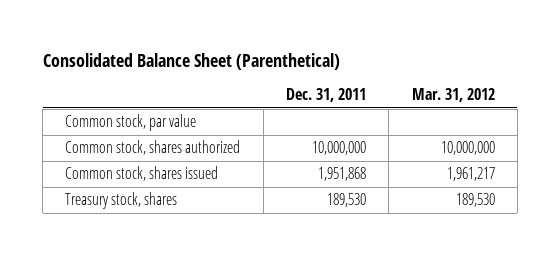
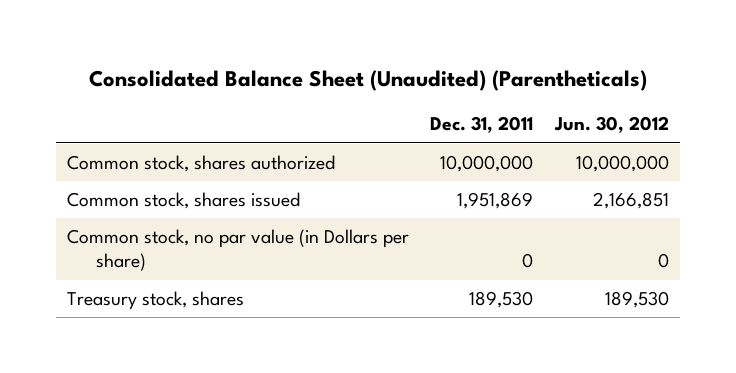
- Consolidated Balance Sheet (Parenthetical)
+ Consolidated Balance Sheet (Unaudited) (Parentheticals)
- | Dec. 31, 2011 | Mar. 31, 2012
+ | Dec. 31, 2011 | Jun. 30, 2012
- Common stock, par value
- Common stock, shares issued | 1,951,868 | 1,961,217
+ Common stock, shares issued | 1,951,869 | 2,166,851
+ Common stock, no par value (in Dollars per share) | 0 | 0

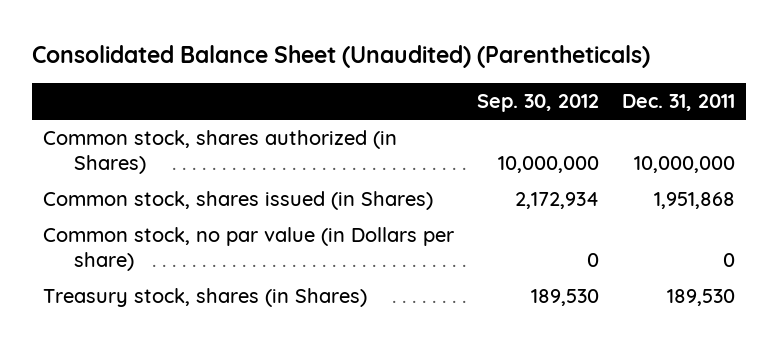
- | Dec. 31, 2011 | Jun. 30, 2012
+ | Sep. 30, 2012 | Dec. 31, 2011
- Common stock, shares authorized | 10,000,000 | 10,000,000
- Common stock, shares issued | 1,951,869 | 2,166,851
+ Common stock, shares authorized (in Shares) | 10,000,000 | 10,000,000
+ Common stock, shares issued (in Shares) | 2,172,934 | 1,951,868
- Treasury stock, shares | 189,530 | 189,530
+ Treasury stock, shares (in Shares) | 189,530 | 189,530

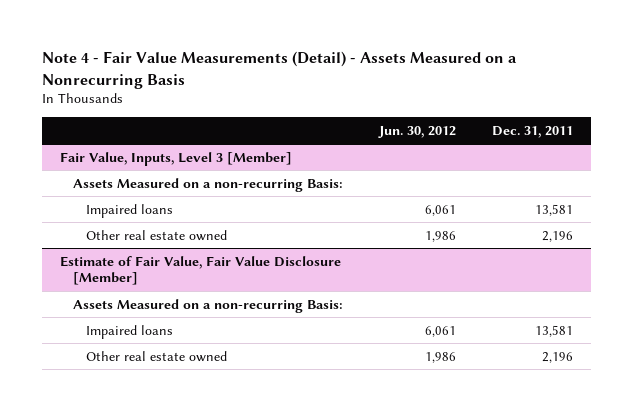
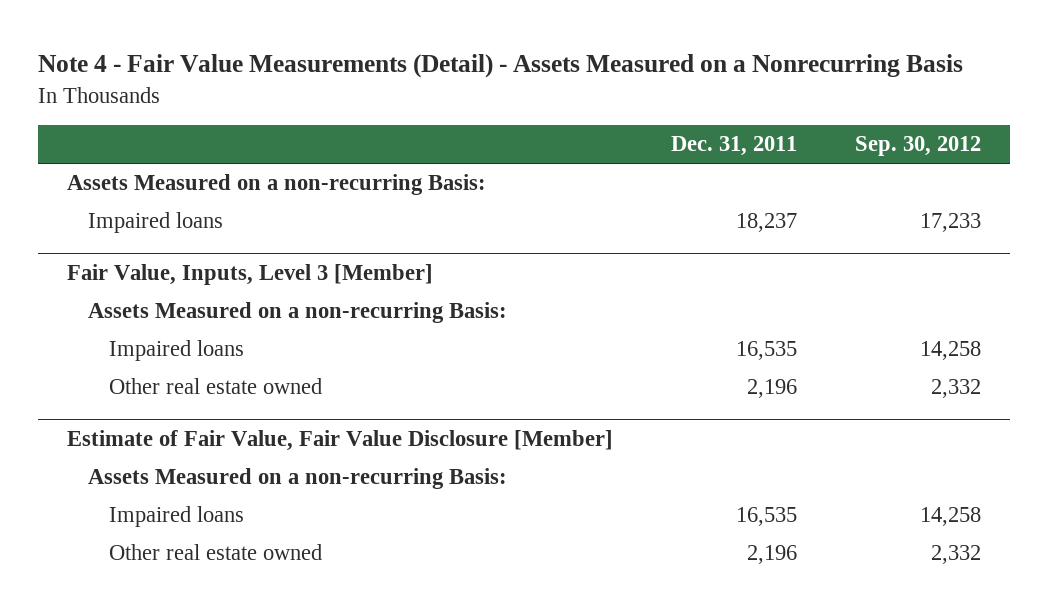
- | Jun. 30, 2012 | Dec. 31, 2011
+ | Dec. 31, 2011 | Sep. 30, 2012
+ Assets Measured on a non-recurring Basis:
+ Impaired loans | 18,237 | 17,233
@ Fair Value, Inputs, Level 3 [Member]
- Impaired loans | 6,061 | 13,581
+ Impaired loans | 16,535 | 14,258
@ Estimate of Fair Value, Fair Value Disclosure [Member]
- Impaired loans | 6,061 | 13,581
+ Impaired loans | 16,535 | 14,258

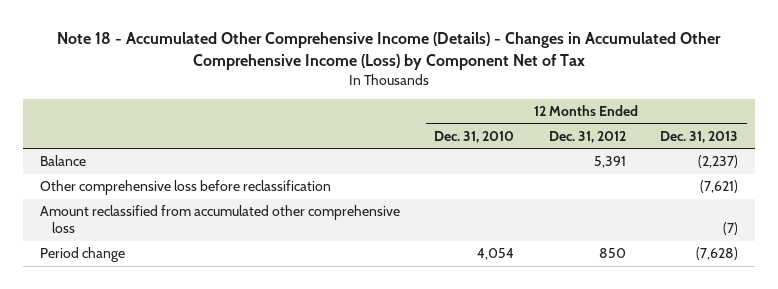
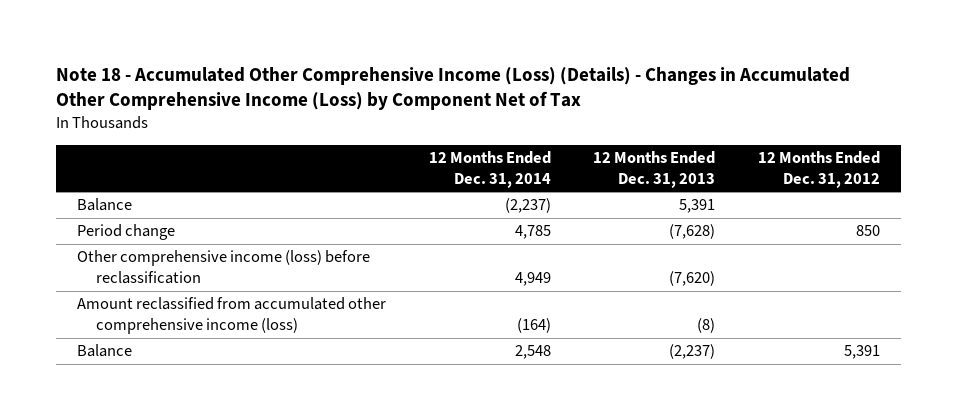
- Note 18 - Accumulated Other Comprehensive Income (Details) - Changes in Accumulated Other Comprehensive Income (Loss) by Component Net of Tax
+ Note 18 - Accumulated Other Comprehensive Income (Loss) (Details) - Changes in Accumulated Other Comprehensive Income (Loss) by Component Net of Tax
- | 12 Months Ended Dec. 31, 2010 | 12 Months Ended Dec. 31, 2012 | 12 Months Ended Dec. 31, 2013
+ | 12 Months Ended Dec. 31, 2014 | 12 Months Ended Dec. 31, 2013 | 12 Months Ended Dec. 31, 2012
- Other comprehensive loss before reclassification | | | (7,621)
- Amount reclassified from accumulated other comprehensive loss | | | (7)
+ Balance | (2,237) | 5,391 |
+ Other comprehensive income (loss) before reclassification | 4,949 | (7,620) |
+ Amount reclassified from accumulated other comprehensive income (loss) | (164) | (8) |
moved down: Balance | 2,548 | (2,237) | 5,391

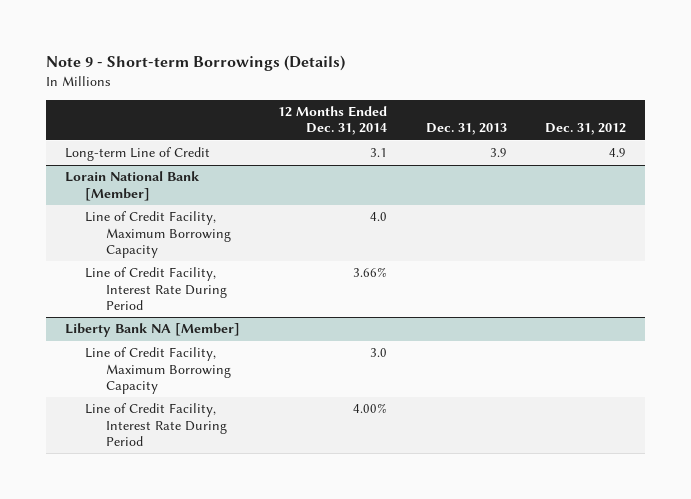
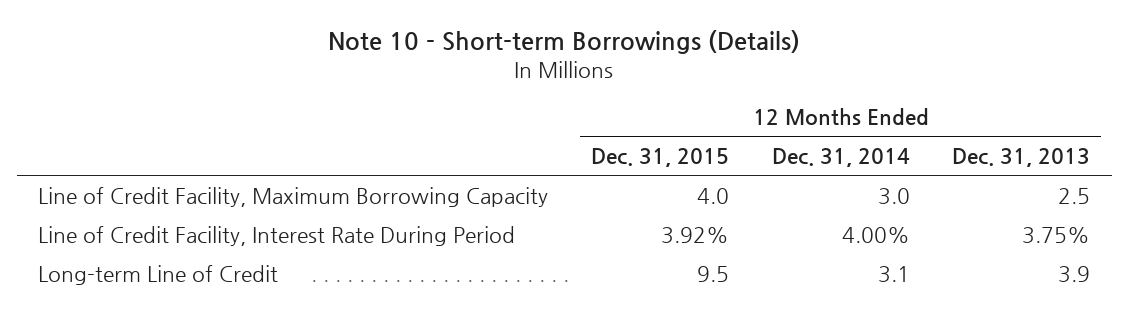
- Note 9 - Short-term Borrowings (Details)
+ Note 10 - Short-term Borrowings (Details)
- | 12 Months Ended Dec. 31, 2014 | Dec. 31, 2013 | Dec. 31, 2012
+ | 12 Months Ended Dec. 31, 2015 | 12 Months Ended Dec. 31, 2014 | 12 Months Ended Dec. 31, 2013
- Lorain National Bank [Member]
- Line of Credit Facility, Maximum Borrowing Capacity | 4.0 | |
- Line of Credit Facility, Interest Rate During Period | 3.66% | |
- Liberty Bank NA [Member]
moved down: Long-term Line of Credit | 9.5 | 3.1 | 3.9

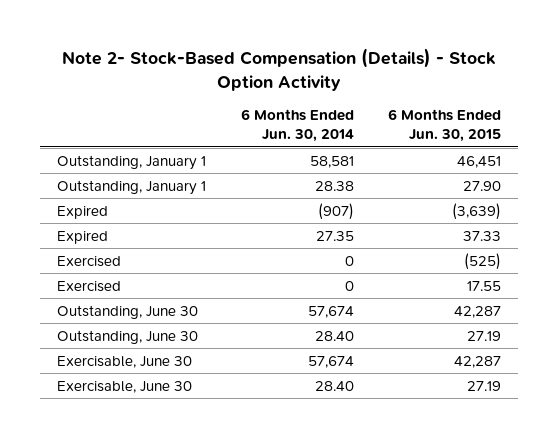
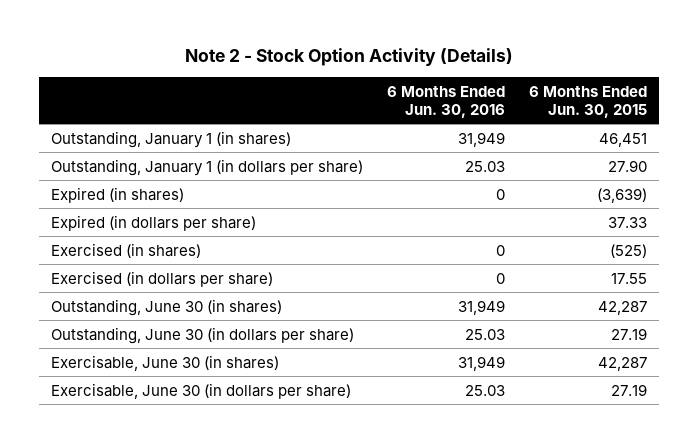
- Note 2- Stock-Based Compensation (Details) - Stock Option Activity
+ Note 2 - Stock Option Activity (Details)
- | 6 Months Ended Jun. 30, 2014 | 6 Months Ended Jun. 30, 2015
+ | 6 Months Ended Jun. 30, 2016 | 6 Months Ended Jun. 30, 2015
- Outstanding, January 1 | 58,581 | 46,451
- Outstanding, January 1 | 28.38 | 27.90
- Expired | (907) | (3,639)
- Expired | 27.35 | 37.33
- Exercised | 0 | (525)
- Exercised | 0 | 17.55
- Outstanding, June 30 | 57,674 | 42,287
- Outstanding, June 30 | 28.40 | 27.19
- Exercisable, June 30 | 57,674 | 42,287
- Exercisable, June 30 | 28.40 | 27.19
+ Outstanding, January 1 (in shares) | 31,949 | 46,451
+ Outstanding, January 1 (in dollars per share) | 25.03 | 27.90
+ Expired (in shares) | 0 | (3,639)
+ Expired (in dollars per share) | | 37.33
+ Exercised (in shares) | 0 | (525)
+ Exercised (in dollars per share) | 0 | 17.55
+ Outstanding, June 30 (in shares) | 31,949 | 42,287
+ Outstanding, June 30 (in dollars per share) | 25.03 | 27.19
+ Exercisable, June 30 (in shares) | 31,949 | 42,287
+ Exercisable, June 30 (in dollars per share) | 25.03 | 27.19

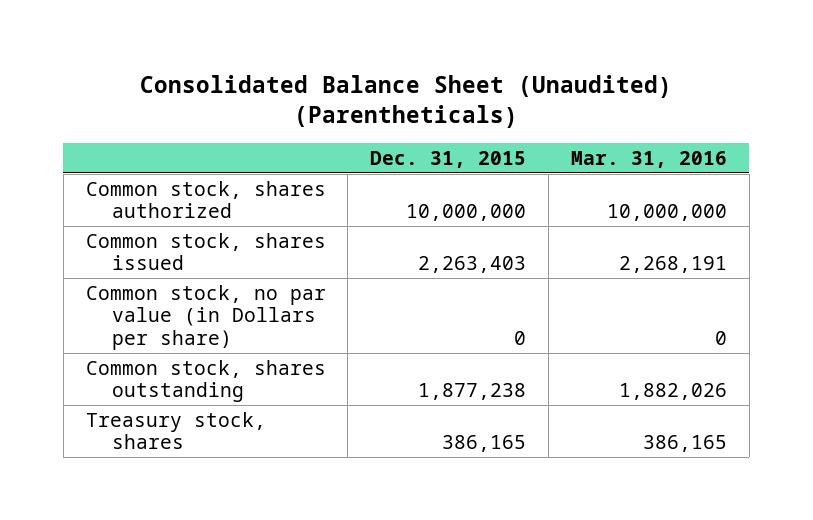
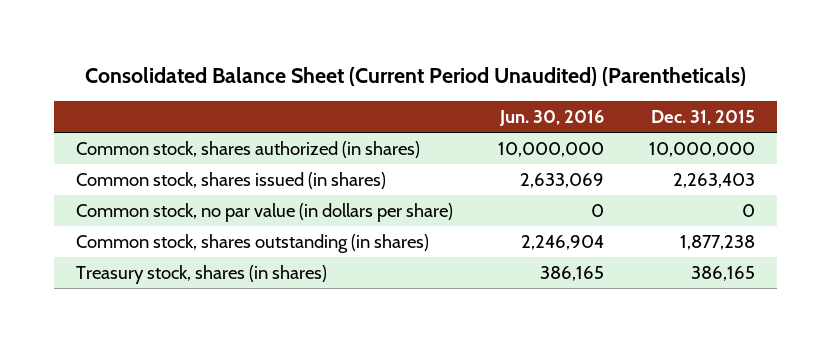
- Consolidated Balance Sheet (Unaudited) (Parentheticals)
+ Consolidated Balance Sheet (Current Period Unaudited) (Parentheticals)
- | Dec. 31, 2015 | Mar. 31, 2016
+ | Jun. 30, 2016 | Dec. 31, 2015
- Common stock, shares authorized | 10,000,000 | 10,000,000
- Common stock, shares issued | 2,263,403 | 2,268,191
- Common stock, no par value (in Dollars per share) | 0 | 0
- Common stock, shares outstanding | 1,877,238 | 1,882,026
- Treasury stock, shares | 386,165 | 386,165
+ Common stock, shares authorized (in shares) | 10,000,000 | 10,000,000
+ Common stock, shares issued (in shares) | 2,633,069 | 2,263,403
+ Common stock, no par value (in dollars per share) | 0 | 0
+ Common stock, shares outstanding (in shares) | 2,246,904 | 1,877,238
+ Treasury stock, shares (in shares) | 386,165 | 386,165

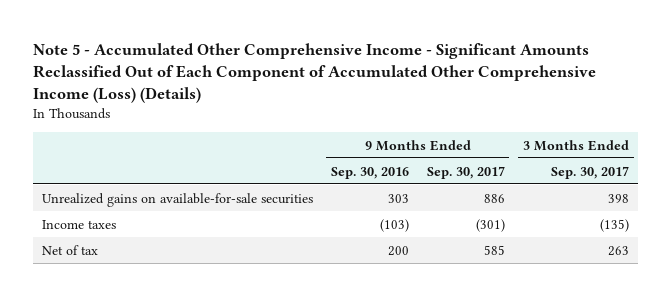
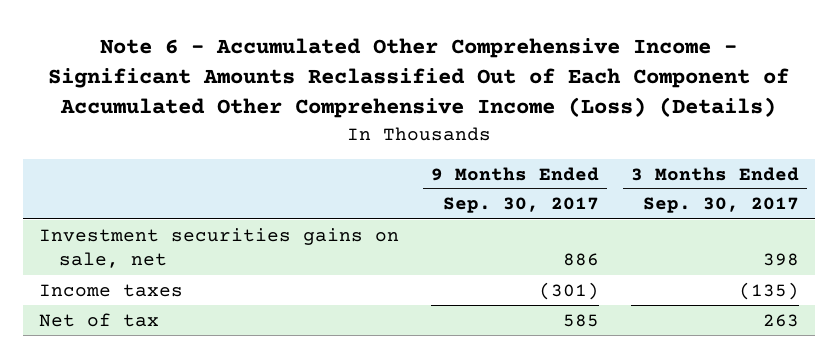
- Note 5 - Accumulated Other Comprehensive Income - Significant Amounts Reclassified Out of Each Component of Accumulated Other Comprehensive Income (Loss) (Details)
+ Note 6 - Accumulated Other Comprehensive Income - Significant Amounts Reclassified Out of Each Component of Accumulated Other Comprehensive Income (Loss) (Details)
- | 9 Months Ended Sep. 30, 2016 | 9 Months Ended Sep. 30, 2017 | 3 Months Ended Sep. 30, 2017
+ | 9 Months Ended Sep. 30, 2017 | 3 Months Ended Sep. 30, 2017
- Unrealized gains on available-for-sale securities | 303 | 886 | 398
+ Investment securities gains on sale, net | 886 | 398

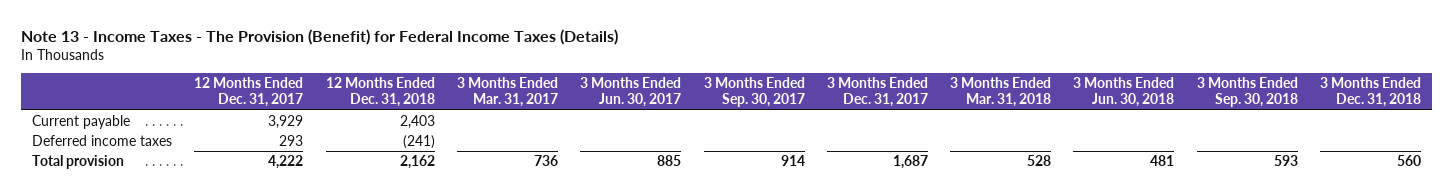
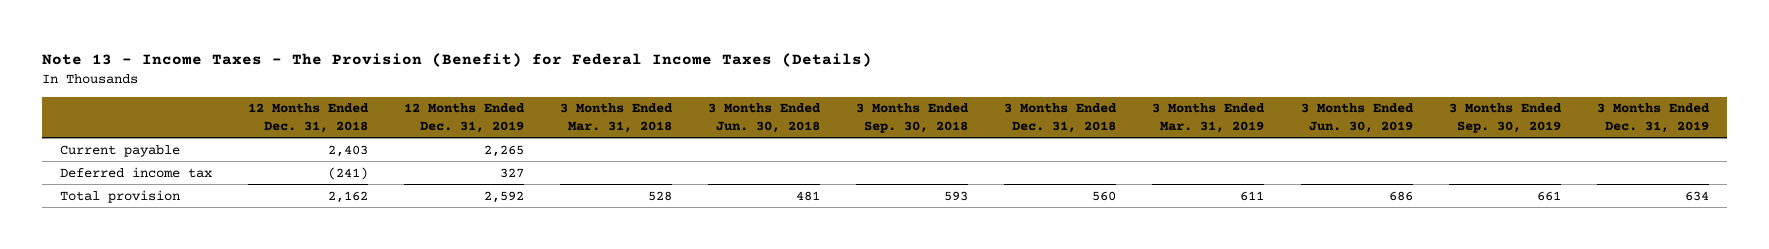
- | 12 Months Ended Dec. 31, 2017 | 12 Months Ended Dec. 31, 2018 | 3 Months Ended Mar. 31, 2017 | 3 Months Ended Jun. 30, 2017 | 3 Months Ended Sep. 30, 2017 | 3 Months Ended Dec. 31, 2017 | 3 Months Ended Mar. 31, 2018 | 3 Months Ended Jun. 30, 2018 | 3 Months Ended Sep. 30, 2018 | 3 Months Ended Dec. 31, 2018
+ | 12 Months Ended Dec. 31, 2018 | 12 Months Ended Dec. 31, 2019 | 3 Months Ended Mar. 31, 2018 | 3 Months Ended Jun. 30, 2018 | 3 Months Ended Sep. 30, 2018 | 3 Months Ended Dec. 31, 2018 | 3 Months Ended Mar. 31, 2019 | 3 Months Ended Jun. 30, 2019 | 3 Months Ended Sep. 30, 2019 | 3 Months Ended Dec. 31, 2019
- Deferred income taxes | 293 | (241) | | | | | | | |
+ Deferred income tax | (241) | 327 | | | | | | | |

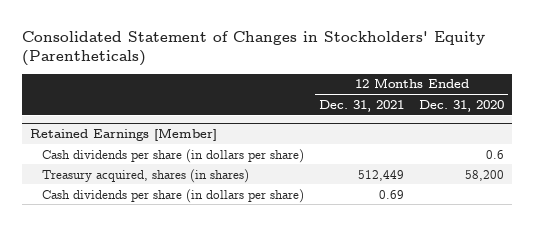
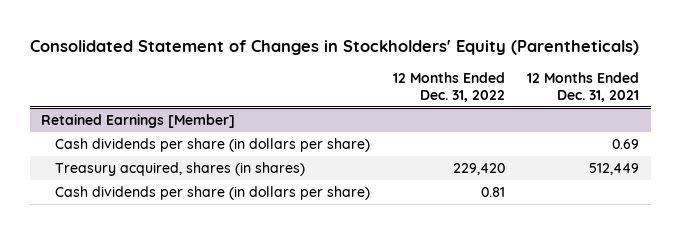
- | 12 Months Ended Dec. 31, 2021 | 12 Months Ended Dec. 31, 2020
+ | 12 Months Ended Dec. 31, 2022 | 12 Months Ended Dec. 31, 2021
@ Retained Earnings [Member]
moved down: Treasury acquired, shares (in shares) | 229,420 | 512,449
moved down: Cash dividends per share (in dollars per share) | 0.81 |

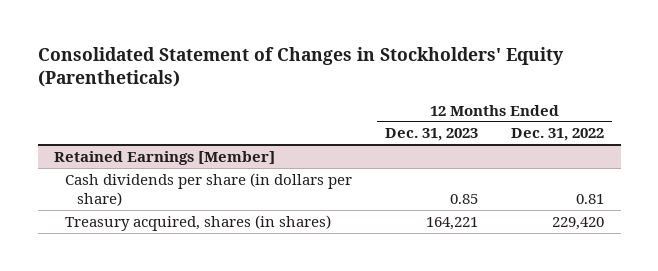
- | 12 Months Ended Dec. 31, 2022 | 12 Months Ended Dec. 31, 2021
+ | 12 Months Ended Dec. 31, 2023 | 12 Months Ended Dec. 31, 2022
@ Retained Earnings [Member]
- Cash dividends per share (in dollars per share) | | 0.69
moved down: Treasury acquired, shares (in shares) | 164,221 | 229,420

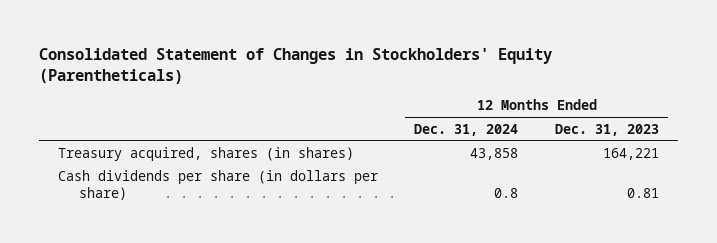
- | 12 Months Ended Dec. 31, 2023 | 12 Months Ended Dec. 31, 2022
+ | 12 Months Ended Dec. 31, 2024 | 12 Months Ended Dec. 31, 2023
- Retained Earnings [Member]
- Cash dividends per share (in dollars per share) | 0.85 | 0.81
+ Cash dividends per share (in dollars per share) | 0.8 | 0.81

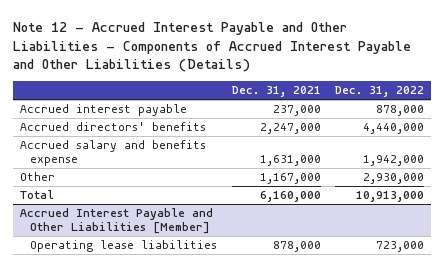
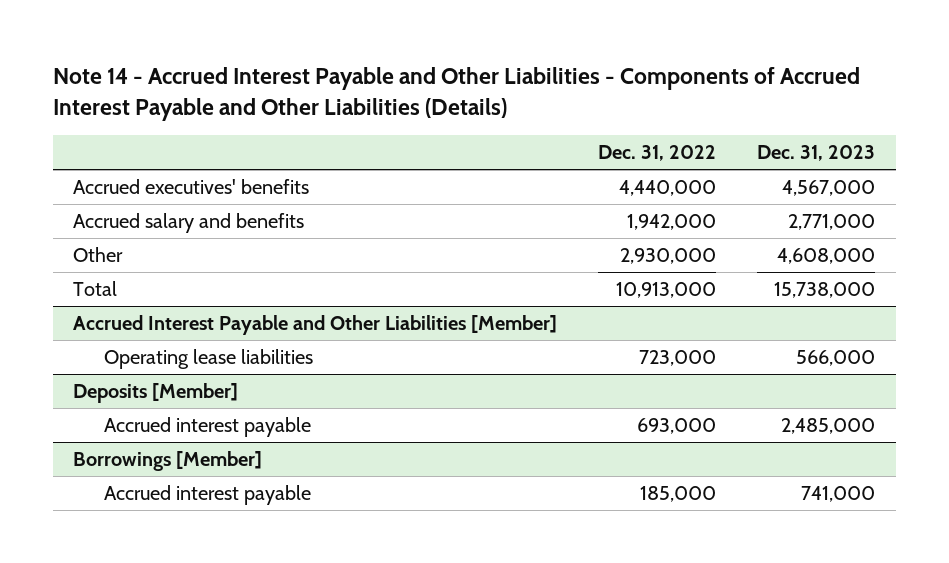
- Note 12 - Accrued Interest Payable and Other Liabilities - Components of Accrued Interest Payable and Other Liabilities (Details)
+ Note 14 - Accrued Interest Payable and Other Liabilities - Components of Accrued Interest Payable and Other Liabilities (Details)
- | Dec. 31, 2021 | Dec. 31, 2022
+ | Dec. 31, 2022 | Dec. 31, 2023
- Accrued interest payable | 237,000 | 878,000
- Accrued directors' benefits | 2,247,000 | 4,440,000
- Accrued salary and benefits expense | 1,631,000 | 1,942,000
+ Accrued executives' benefits | 4,440,000 | 4,567,000
+ Accrued salary and benefits | 1,942,000 | 2,771,000
+ Deposits [Member]
+ Accrued interest payable | 693,000 | 2,485,000
+ Borrowings [Member]
+ Accrued interest payable | 185,000 | 741,000

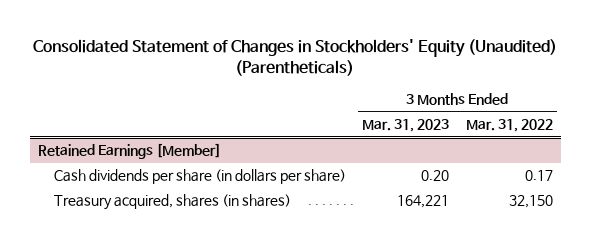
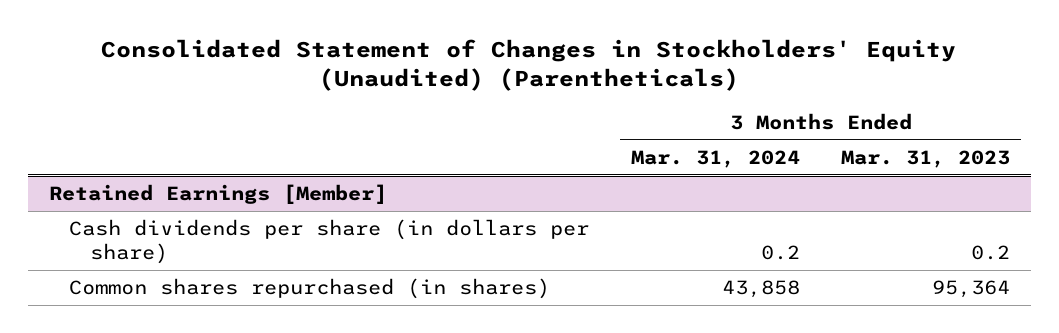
- | 3 Months Ended Mar. 31, 2023 | 3 Months Ended Mar. 31, 2022
+ | 3 Months Ended Mar. 31, 2024 | 3 Months Ended Mar. 31, 2023
@ Retained Earnings [Member]
- Cash dividends per share (in dollars per share) | 0.20 | 0.17
- Treasury acquired, shares (in shares) | 164,221 | 32,150
+ Cash dividends per share (in dollars per share) | 0.2 | 0.2
+ Common shares repurchased (in shares) | 43,858 | 95,364

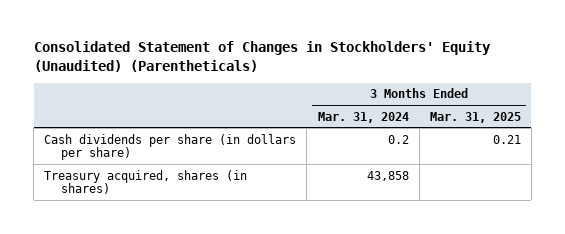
- | 3 Months Ended Mar. 31, 2024 | 3 Months Ended Mar. 31, 2023
+ | 3 Months Ended Mar. 31, 2024 | 3 Months Ended Mar. 31, 2025
- Retained Earnings [Member]
- Common shares repurchased (in shares) | 43,858 | 95,364
+ Treasury acquired, shares (in shares) | 43,858 |

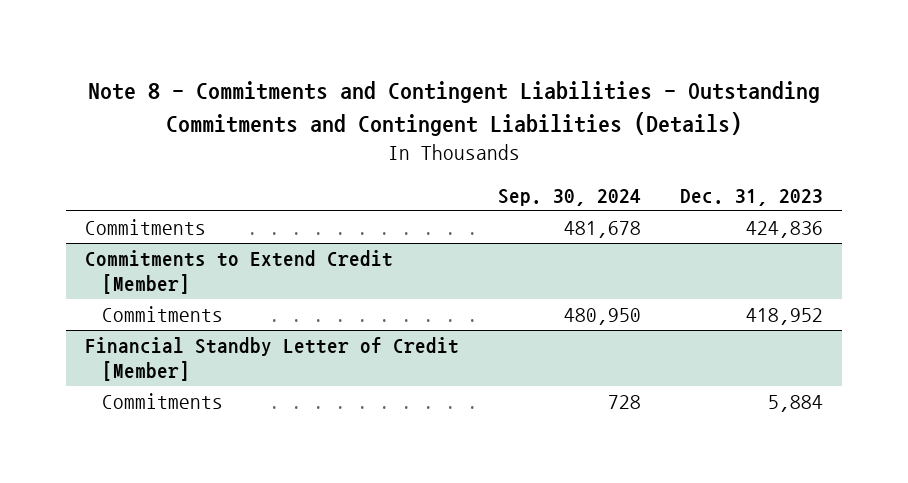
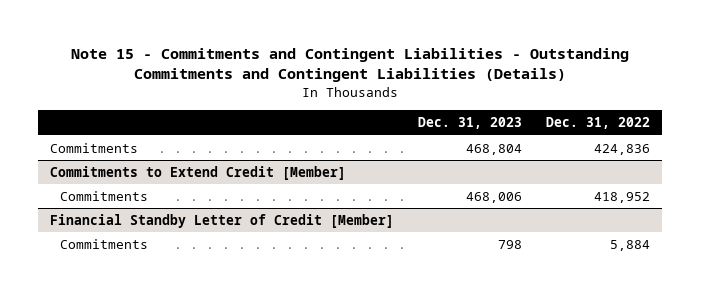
- Note 8 - Commitments and Contingent Liabilities - Outstanding Commitments and Contingent Liabilities (Details)
+ Note 15 - Commitments and Contingent Liabilities - Outstanding Commitments and Contingent Liabilities (Details)
- | Sep. 30, 2024 | Dec. 31, 2023
+ | Dec. 31, 2023 | Dec. 31, 2022
- Commitments | 481,678 | 424,836
+ Commitments | 468,804 | 424,836
@ Commitments to Extend Credit [Member]
- Commitments | 480,950 | 418,952
+ Commitments | 468,006 | 418,952
@ Financial Standby Letter of Credit [Member]
- Commitments | 728 | 5,884
+ Commitments | 798 | 5,884

